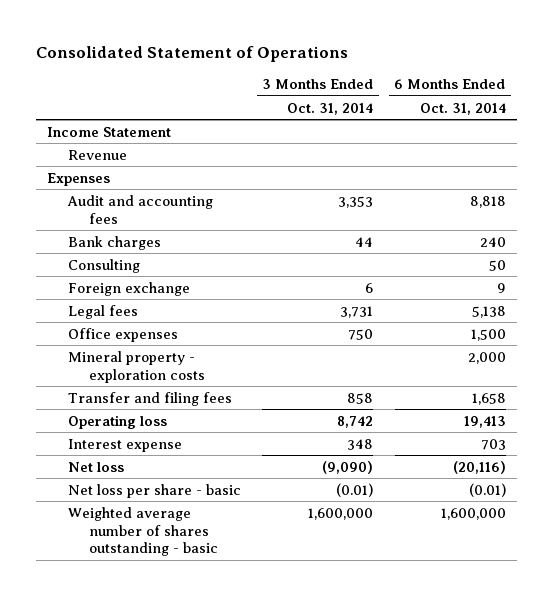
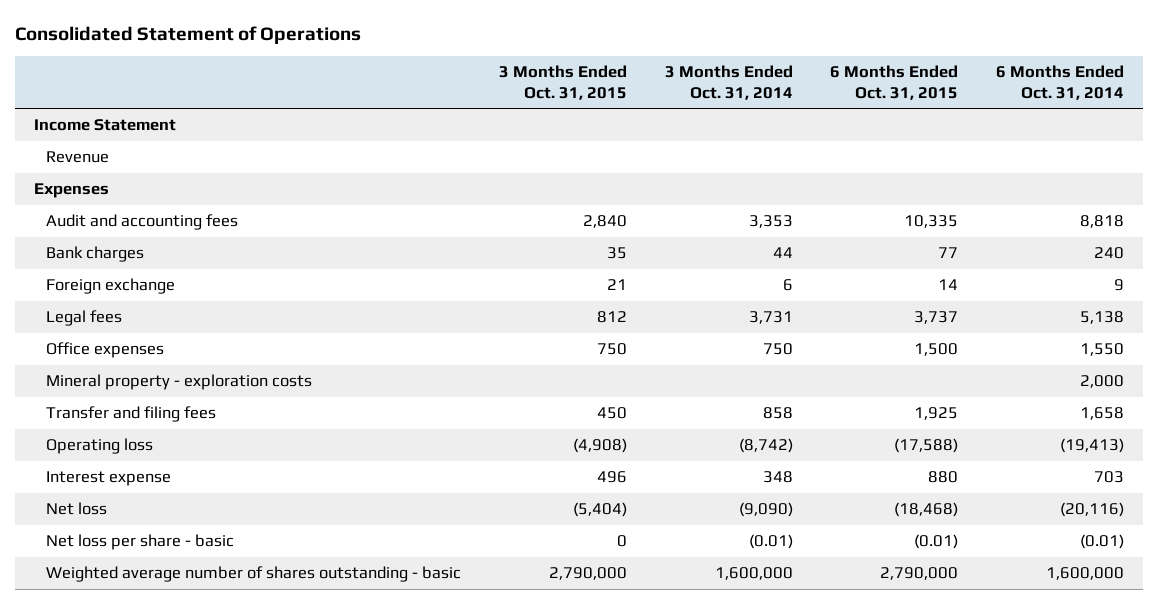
- | 3 Months Ended Oct. 31, 2014 | 6 Months Ended Oct. 31, 2014
+ | 3 Months Ended Oct. 31, 2015 | 3 Months Ended Oct. 31, 2014 | 6 Months Ended Oct. 31, 2015 | 6 Months Ended Oct. 31, 2014
- Consulting | | 50
- Office expenses | 750 | 1,500
+ Office expenses | 750 | 750 | 1,500 | 1,550
- Operating loss | 8,742 | 19,413
+ Operating loss | (4,908) | (8,742) | (17,588) | (19,413)

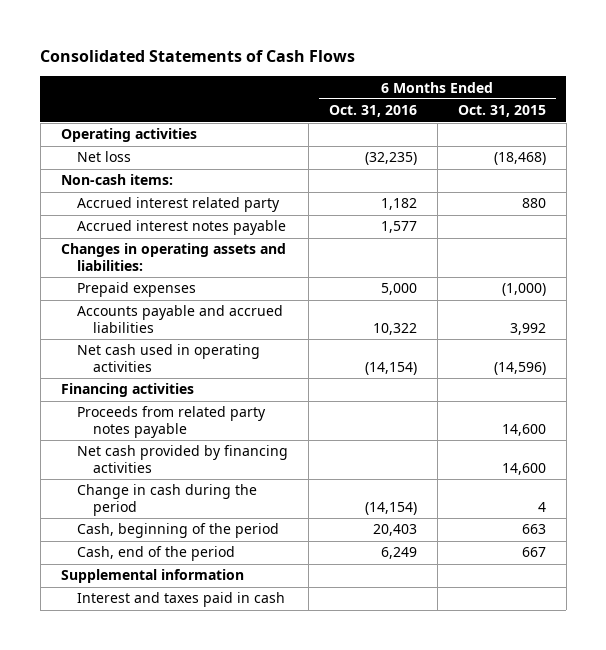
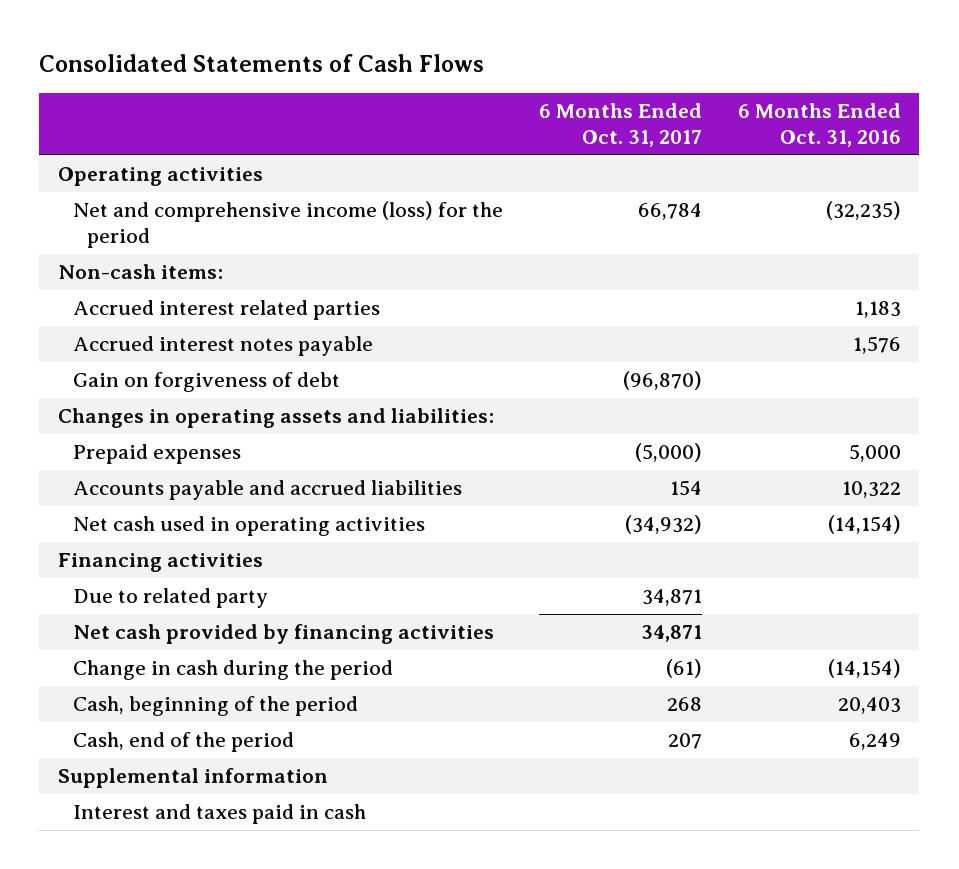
- | 6 Months Ended Oct. 31, 2016 | 6 Months Ended Oct. 31, 2015
+ | 6 Months Ended Oct. 31, 2017 | 6 Months Ended Oct. 31, 2016
- Net loss | (32,235) | (18,468)
+ Net and comprehensive income (loss) for the period | 66,784 | (32,235)
- Accrued interest related party | 1,182 | 880
- Accrued interest notes payable | 1,577 |
+ Accrued interest related parties | | 1,183
+ Accrued interest notes payable | | 1,576
+ Gain on forgiveness of debt | (96,870) |
- Proceeds from related party notes payable | | 14,600
+ Due to related party | 34,871 |

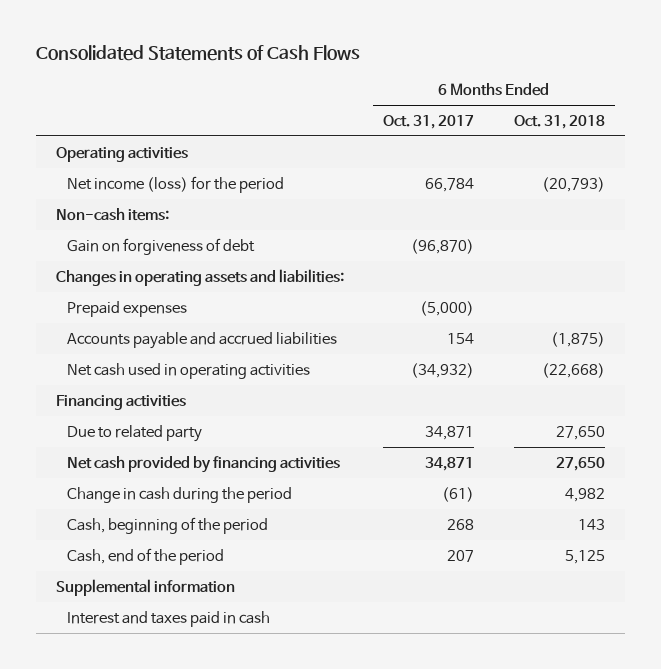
- | 6 Months Ended Oct. 31, 2017 | 6 Months Ended Oct. 31, 2016
+ | 6 Months Ended Oct. 31, 2017 | 6 Months Ended Oct. 31, 2018
- Net and comprehensive income (loss) for the period | 66,784 | (32,235)
+ Net income (loss) for the period | 66,784 | (20,793)
- Accrued interest related parties | | 1,183
- Accrued interest notes payable | | 1,576

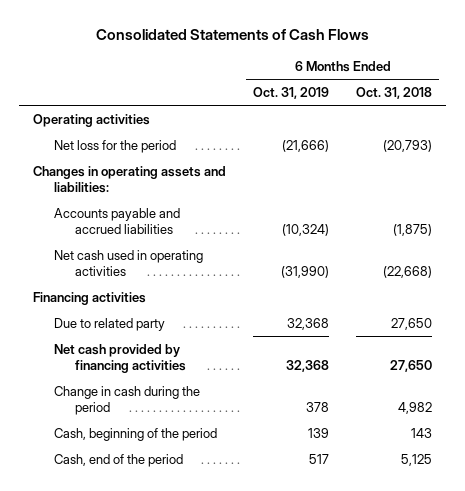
- | 6 Months Ended Oct. 31, 2017 | 6 Months Ended Oct. 31, 2018
+ | 6 Months Ended Oct. 31, 2019 | 6 Months Ended Oct. 31, 2018
- Net income (loss) for the period | 66,784 | (20,793)
- Non-cash items:
- Gain on forgiveness of debt | (96,870) |
+ Net loss for the period | (21,666) | (20,793)
- Prepaid expenses | (5,000) |
- Supplemental information
- Interest and taxes paid in cash

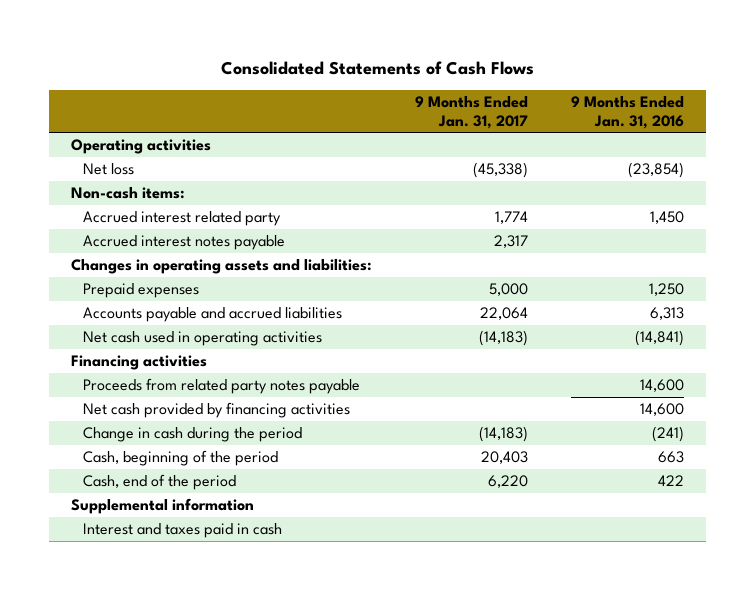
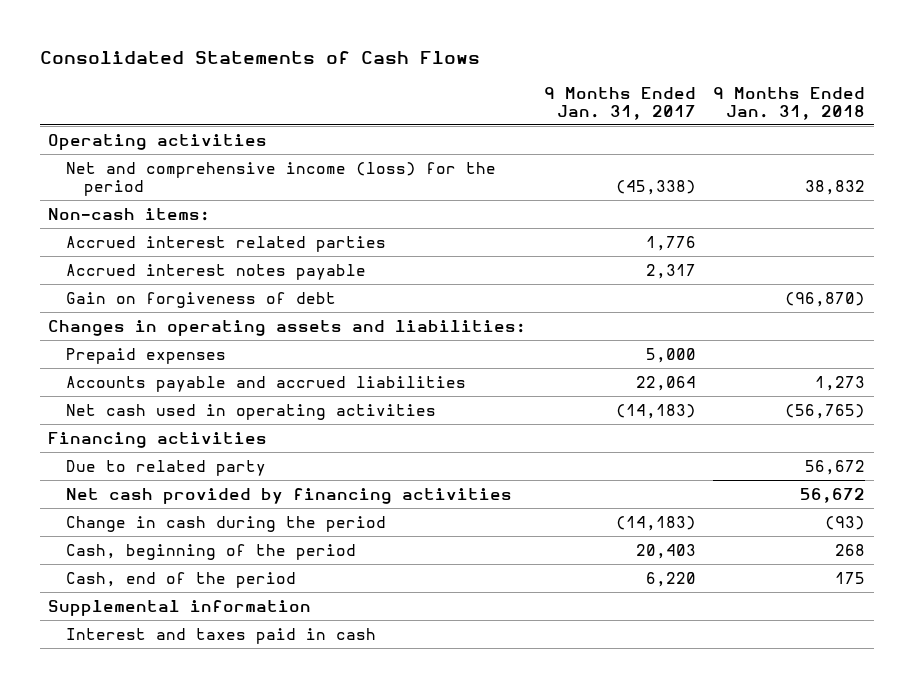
- | 9 Months Ended Jan. 31, 2017 | 9 Months Ended Jan. 31, 2016
+ | 9 Months Ended Jan. 31, 2017 | 9 Months Ended Jan. 31, 2018
- Net loss | (45,338) | (23,854)
+ Net and comprehensive income (loss) for the period | (45,338) | 38,832
- Accrued interest related party | 1,774 | 1,450
+ Accrued interest related parties | 1,776 |
+ Gain on forgiveness of debt | | (96,870)
- Proceeds from related party notes payable | | 14,600
+ Due to related party | | 56,672

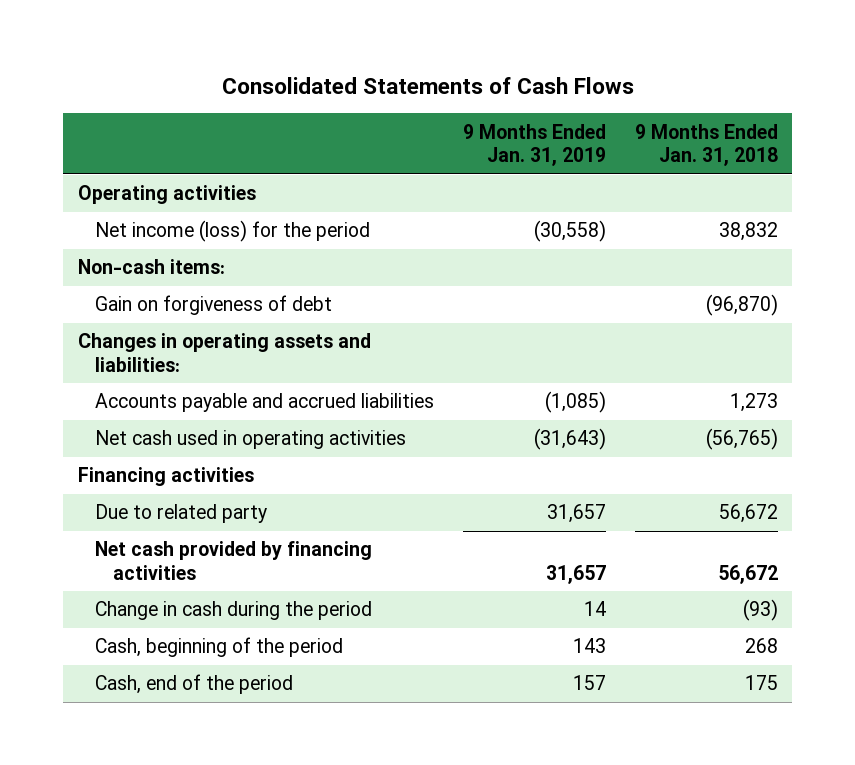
- | 9 Months Ended Jan. 31, 2017 | 9 Months Ended Jan. 31, 2018
+ | 9 Months Ended Jan. 31, 2019 | 9 Months Ended Jan. 31, 2018
- Net and comprehensive income (loss) for the period | (45,338) | 38,832
+ Net income (loss) for the period | (30,558) | 38,832
- Accrued interest related parties | 1,776 |
- Accrued interest notes payable | 2,317 |
- Prepaid expenses | 5,000 |
- Supplemental information
- Interest and taxes paid in cash

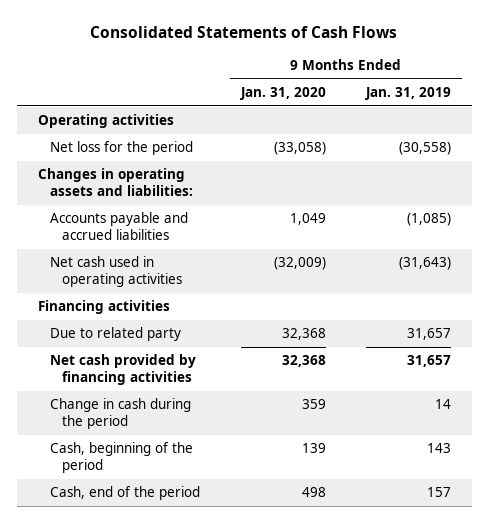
- | 9 Months Ended Jan. 31, 2019 | 9 Months Ended Jan. 31, 2018
+ | 9 Months Ended Jan. 31, 2020 | 9 Months Ended Jan. 31, 2019
- Net income (loss) for the period | (30,558) | 38,832
- Non-cash items:
- Gain on forgiveness of debt | | (96,870)
+ Net loss for the period | (33,058) | (30,558)

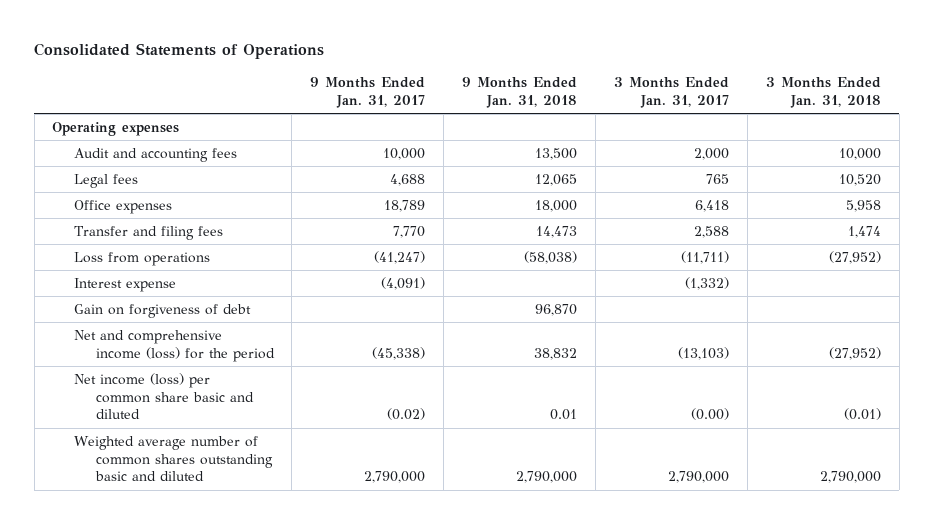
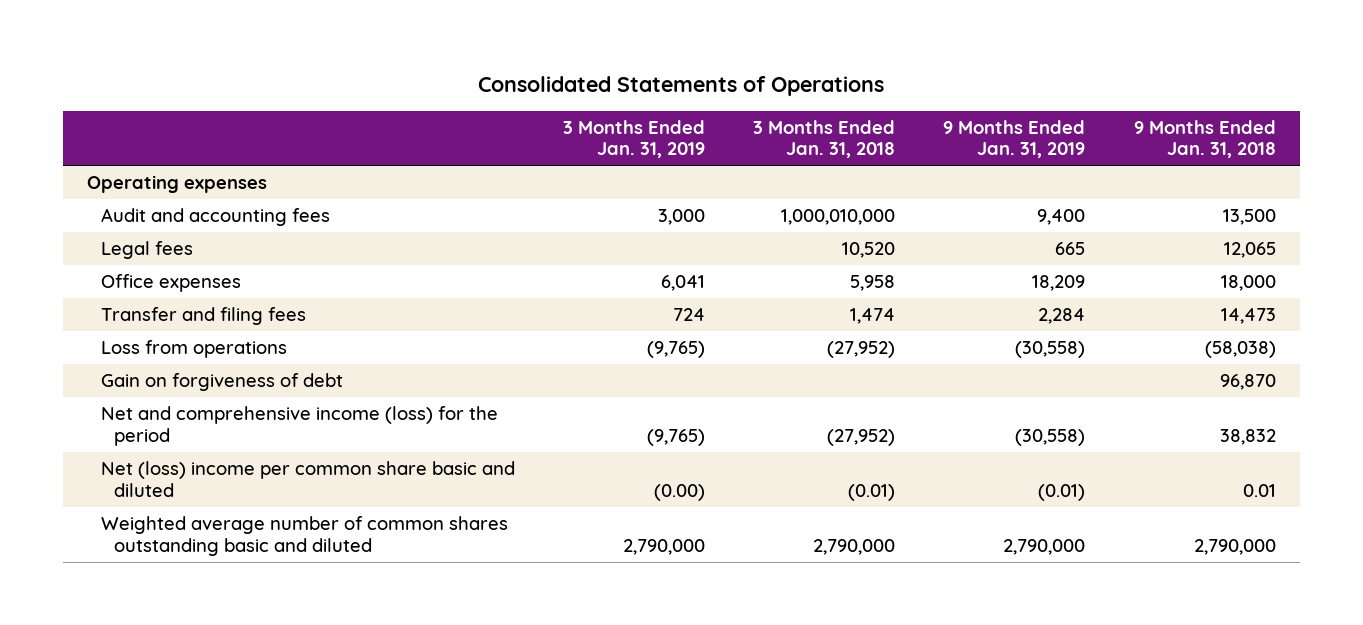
- | 9 Months Ended Jan. 31, 2017 | 9 Months Ended Jan. 31, 2018 | 3 Months Ended Jan. 31, 2017 | 3 Months Ended Jan. 31, 2018
+ | 3 Months Ended Jan. 31, 2019 | 3 Months Ended Jan. 31, 2018 | 9 Months Ended Jan. 31, 2019 | 9 Months Ended Jan. 31, 2018
- Audit and accounting fees | 10,000 | 13,500 | 2,000 | 10,000
+ Audit and accounting fees | 3,000 | 1,000,010,000 | 9,400 | 13,500
- Interest expense | (4,091) | | (1,332) |
- Net income (loss) per common share basic and diluted | (0.02) | 0.01 | (0.00) | (0.01)
+ Net (loss) income per common share basic and diluted | (0.00) | (0.01) | (0.01) | 0.01

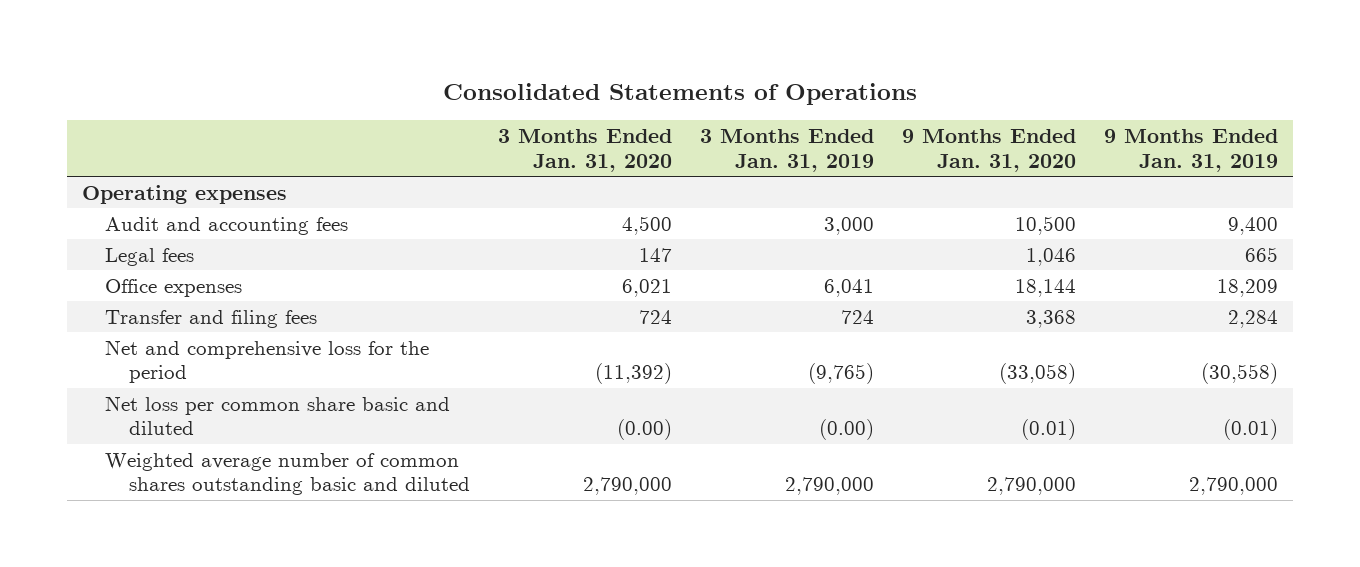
- | 3 Months Ended Jan. 31, 2019 | 3 Months Ended Jan. 31, 2018 | 9 Months Ended Jan. 31, 2019 | 9 Months Ended Jan. 31, 2018
+ | 3 Months Ended Jan. 31, 2020 | 3 Months Ended Jan. 31, 2019 | 9 Months Ended Jan. 31, 2020 | 9 Months Ended Jan. 31, 2019
- Loss from operations | (9,765) | (27,952) | (30,558) | (58,038)
- Gain on forgiveness of debt | | | | 96,870
- Net and comprehensive income (loss) for the period | (9,765) | (27,952) | (30,558) | 38,832
- Net (loss) income per common share basic and diluted | (0.00) | (0.01) | (0.01) | 0.01
+ Net and comprehensive loss for the period | (11,392) | (9,765) | (33,058) | (30,558)
+ Net loss per common share basic and diluted | (0.00) | (0.00) | (0.01) | (0.01)

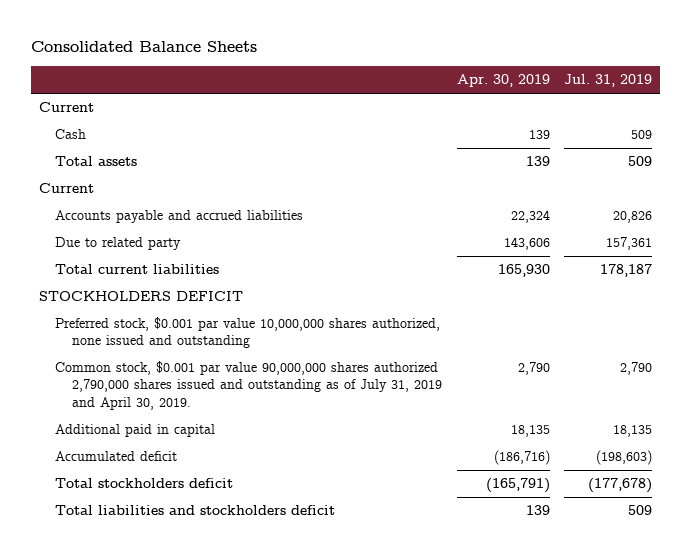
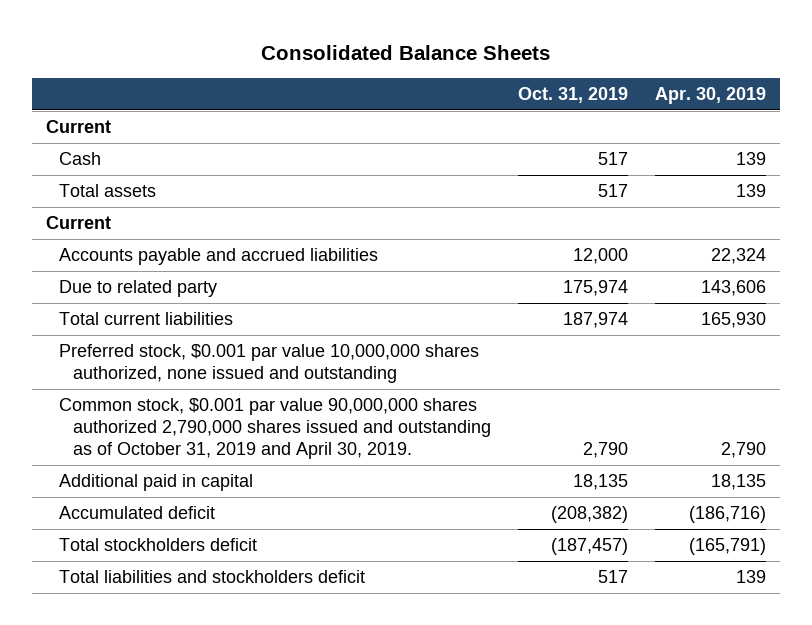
- | Apr. 30, 2019 | Jul. 31, 2019
+ | Oct. 31, 2019 | Apr. 30, 2019
- STOCKHOLDERS DEFICIT
- Common stock, $0.001 par value 90,000,000 shares authorized 2,790,000 shares issued and outstanding as of July 31, 2019 and April 30, 2019. | 2,790 | 2,790
+ Common stock, $0.001 par value 90,000,000 shares authorized 2,790,000 shares issued and outstanding as of October 31, 2019 and April 30, 2019. | 2,790 | 2,790

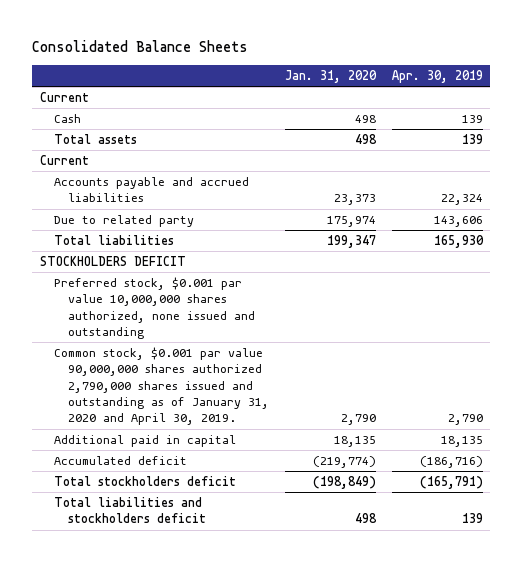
- | Oct. 31, 2019 | Apr. 30, 2019
+ | Jan. 31, 2020 | Apr. 30, 2019
- Total current liabilities | 187,974 | 165,930
+ Total liabilities | 199,347 | 165,930
+ STOCKHOLDERS DEFICIT
- Common stock, $0.001 par value 90,000,000 shares authorized 2,790,000 shares issued and outstanding as of October 31, 2019 and April 30, 2019. | 2,790 | 2,790
+ Common stock, $0.001 par value 90,000,000 shares authorized 2,790,000 shares issued and outstanding as of January 31, 2020 and April 30, 2019. | 2,790 | 2,790

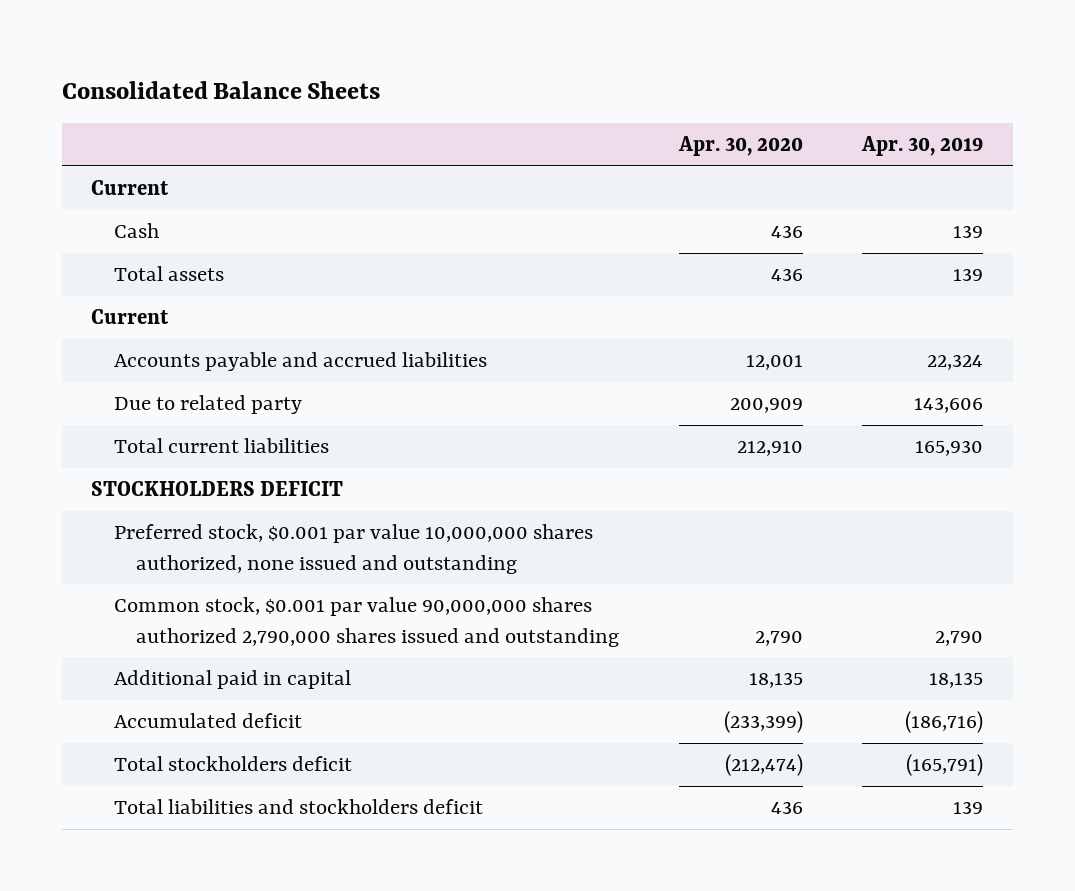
- | Jan. 31, 2020 | Apr. 30, 2019
+ | Apr. 30, 2020 | Apr. 30, 2019
- Total liabilities | 199,347 | 165,930
+ Total current liabilities | 212,910 | 165,930
- Common stock, $0.001 par value 90,000,000 shares authorized 2,790,000 shares issued and outstanding as of January 31, 2020 and April 30, 2019. | 2,790 | 2,790
+ Common stock, $0.001 par value 90,000,000 shares authorized 2,790,000 shares issued and outstanding | 2,790 | 2,790

